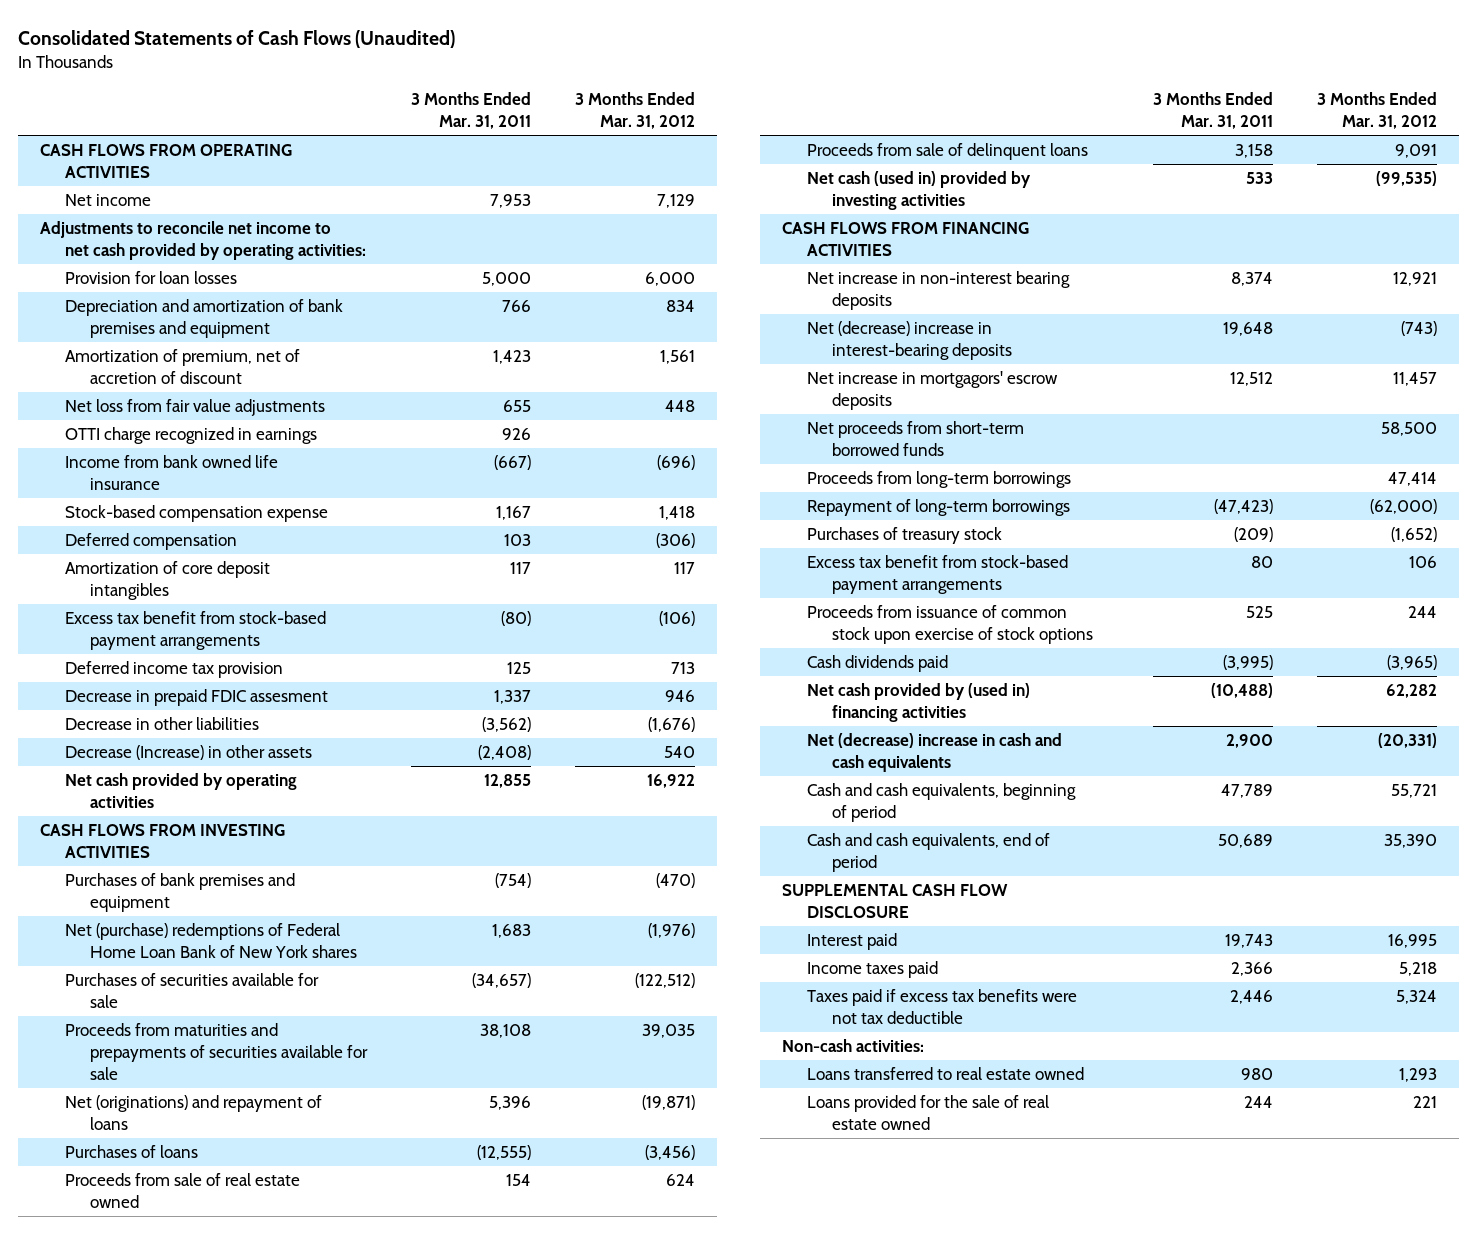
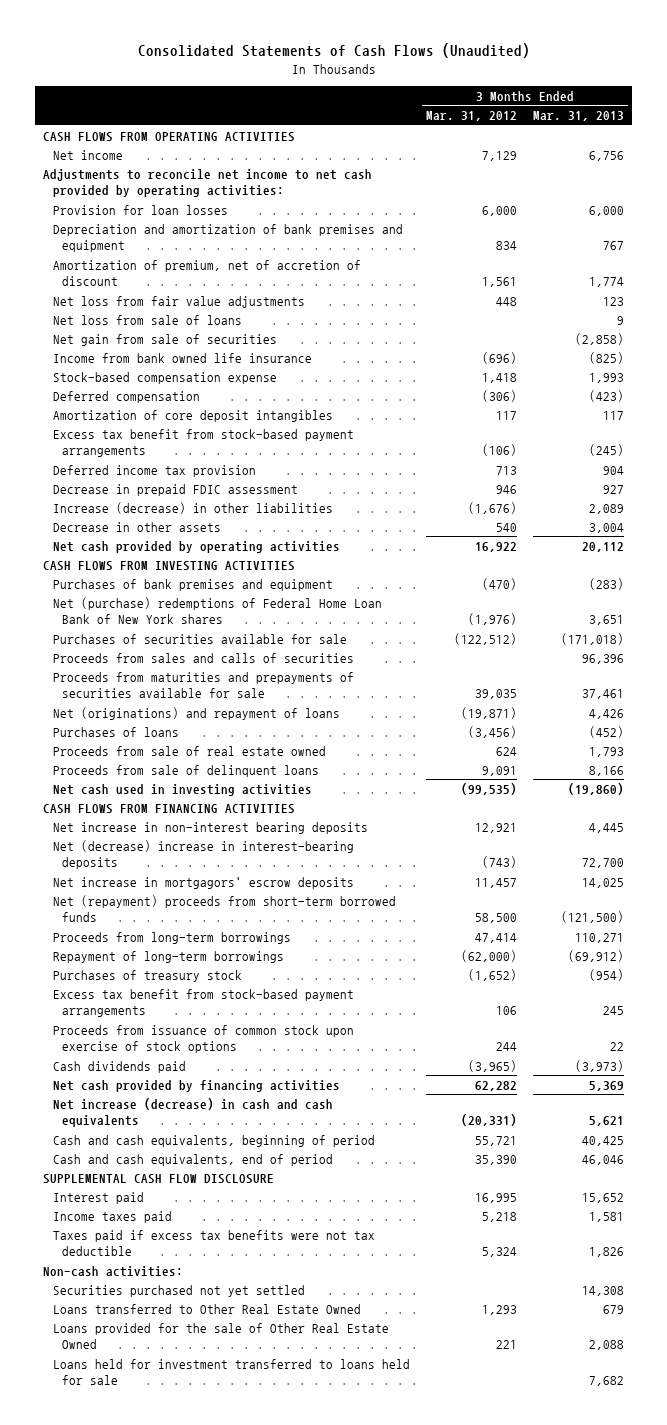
- | 3 Months Ended Mar. 31, 2011 | 3 Months Ended Mar. 31, 2012
+ | 3 Months Ended Mar. 31, 2012 | 3 Months Ended Mar. 31, 2013
- OTTI charge recognized in earnings | 926 |
+ Net loss from sale of loans | | 9
+ Net gain from sale of securities | | (2,858)
- Decrease in prepaid FDIC assesment | 1,337 | 946
- Decrease in other liabilities | (3,562) | (1,676)
- Decrease (Increase) in other assets | (2,408) | 540
+ Decrease in prepaid FDIC assessment | 946 | 927
+ Increase (decrease) in other liabilities | (1,676) | 2,089
+ Decrease in other assets | 540 | 3,004
+ Proceeds from sales and calls of securities | | 96,396
- Net cash (used in) provided by investing activities | 533 | (99,535)
+ Net cash used in investing activities | (99,535) | (19,860)
- Net proceeds from short-term borrowed funds | | 58,500
+ Net (repayment) proceeds from short-term borrowed funds | 58,500 | (121,500)
- Net cash provided by (used in) financing activities | (10,488) | 62,282
- Net (decrease) increase in cash and cash equivalents | 2,900 | (20,331)
+ Net cash provided by financing activities | 62,282 | 5,369
+ Net increase (decrease) in cash and cash equivalents | (20,331) | 5,621
- Loans transferred to real estate owned | 980 | 1,293
- Loans provided for the sale of real estate owned | 244 | 221
+ Securities purchased not yet settled | | 14,308
+ Loans transferred to Other Real Estate Owned | 1,293 | 679
+ Loans provided for the sale of Other Real Estate Owned | 221 | 2,088
+ Loans held for investment transferred to loans held for sale | | 7,682

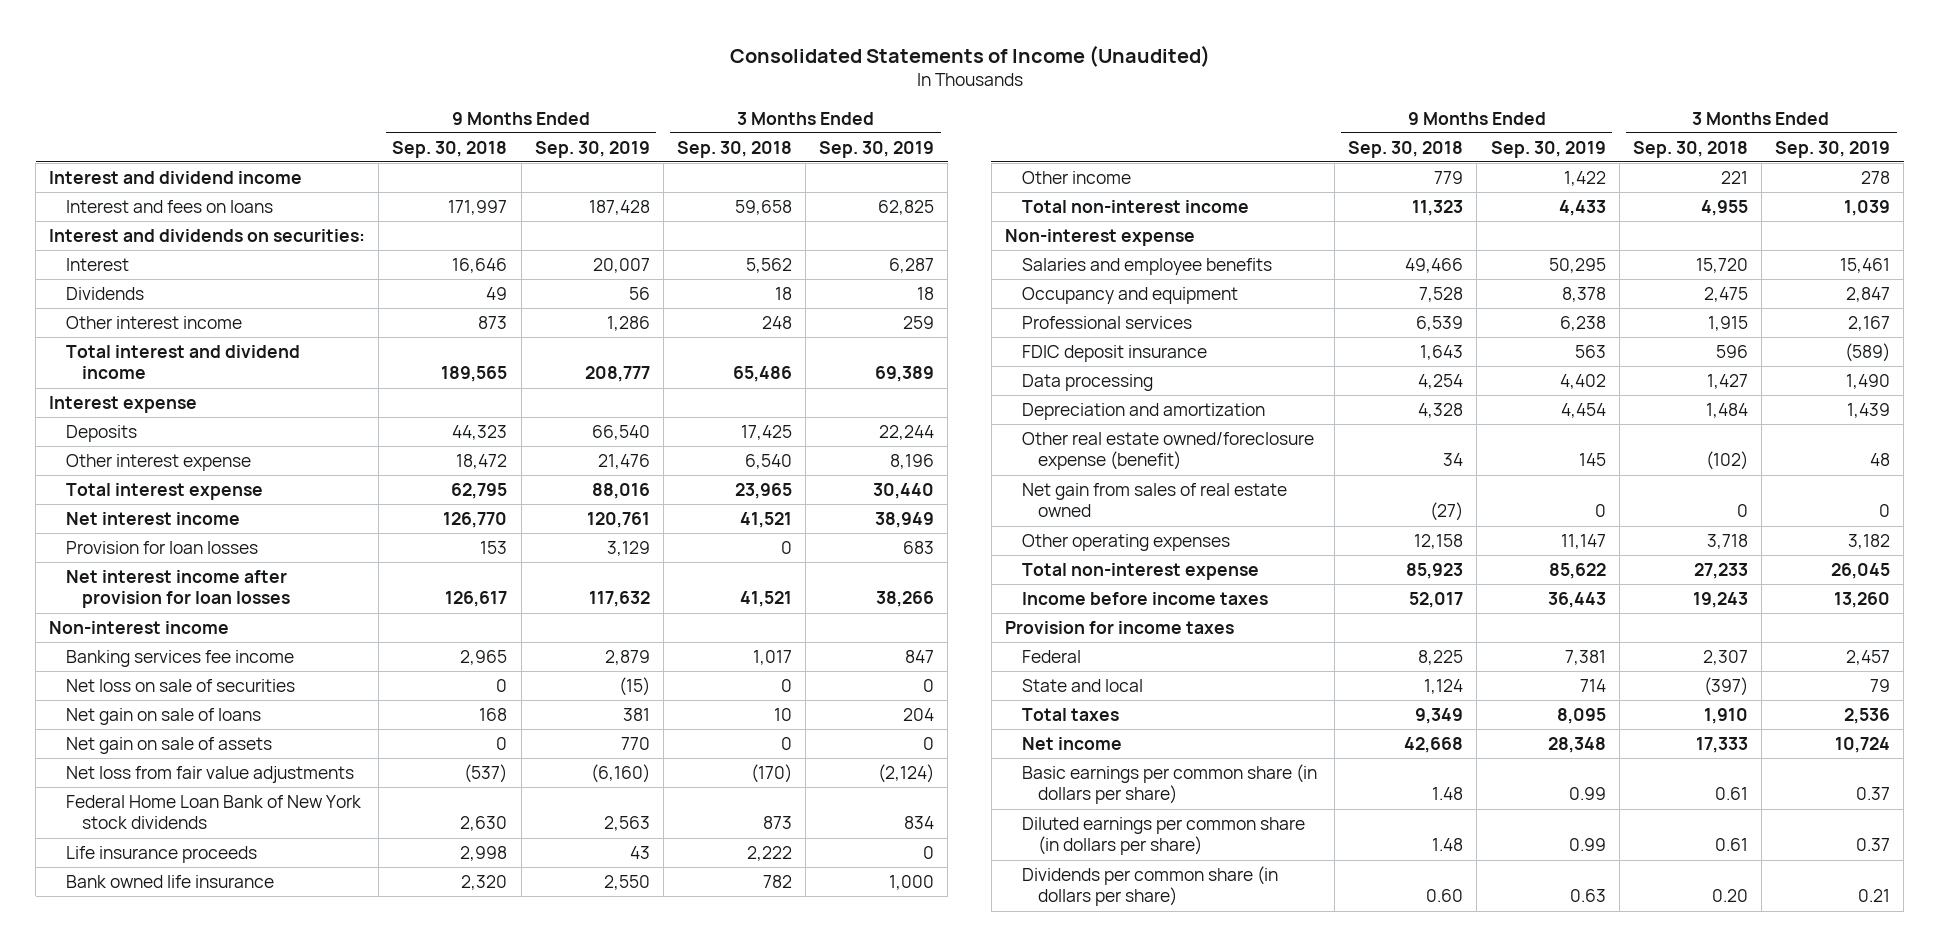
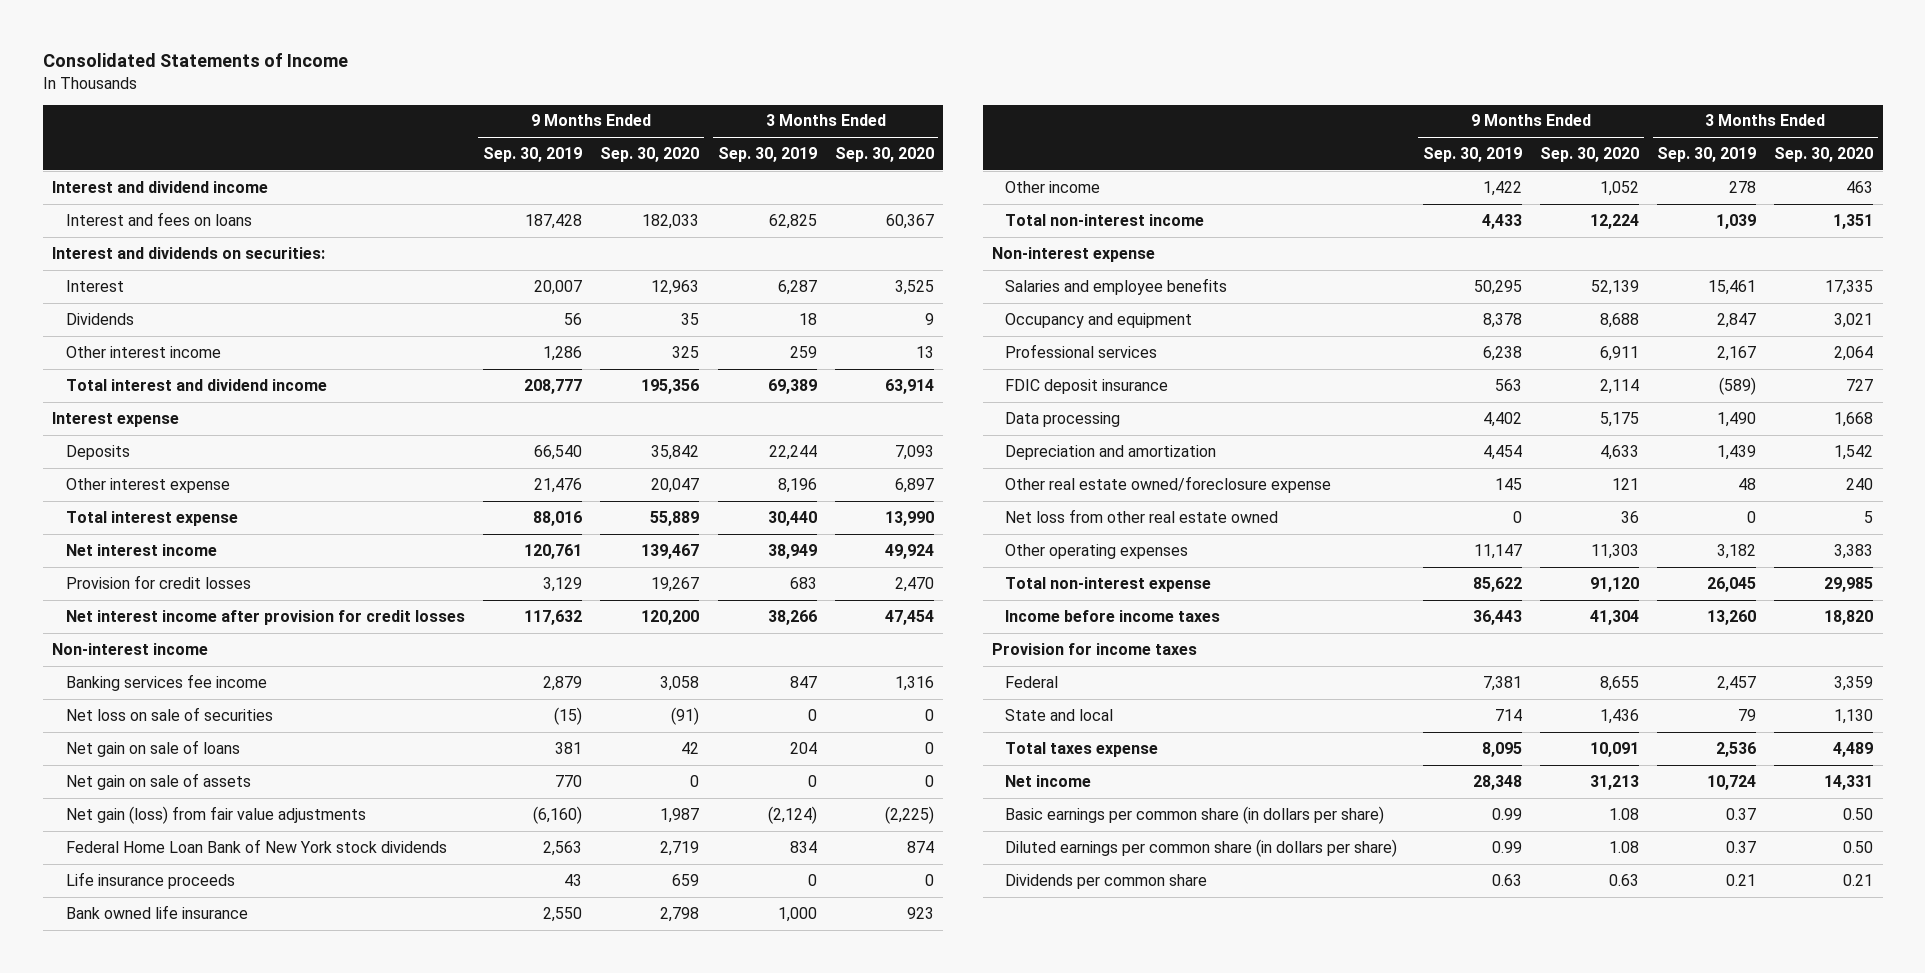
- Consolidated Statements of Income (Unaudited)
+ Consolidated Statements of Income
- | 9 Months Ended Sep. 30, 2018 | 9 Months Ended Sep. 30, 2019 | 3 Months Ended Sep. 30, 2018 | 3 Months Ended Sep. 30, 2019
+ | 9 Months Ended Sep. 30, 2019 | 9 Months Ended Sep. 30, 2020 | 3 Months Ended Sep. 30, 2019 | 3 Months Ended Sep. 30, 2020
- Provision for loan losses | 153 | 3,129 | 0 | 683
- Net interest income after provision for loan losses | 126,617 | 117,632 | 41,521 | 38,266
+ Provision for credit losses | 3,129 | 19,267 | 683 | 2,470
+ Net interest income after provision for credit losses | 117,632 | 120,200 | 38,266 | 47,454
- Net loss from fair value adjustments | (537) | (6,160) | (170) | (2,124)
+ Net gain (loss) from fair value adjustments | (6,160) | 1,987 | (2,124) | (2,225)
- Other real estate owned/foreclosure expense (benefit) | 34 | 145 | (102) | 48
- Net gain from sales of real estate owned | (27) | 0 | 0 | 0
+ Other real estate owned/foreclosure expense | 145 | 121 | 48 | 240
+ Net loss from other real estate owned | 0 | 36 | 0 | 5
- Total taxes | 9,349 | 8,095 | 1,910 | 2,536
+ Total taxes expense | 8,095 | 10,091 | 2,536 | 4,489
- Dividends per common share (in dollars per share) | 0.60 | 0.63 | 0.20 | 0.21
+ Dividends per common share | 0.63 | 0.63 | 0.21 | 0.21

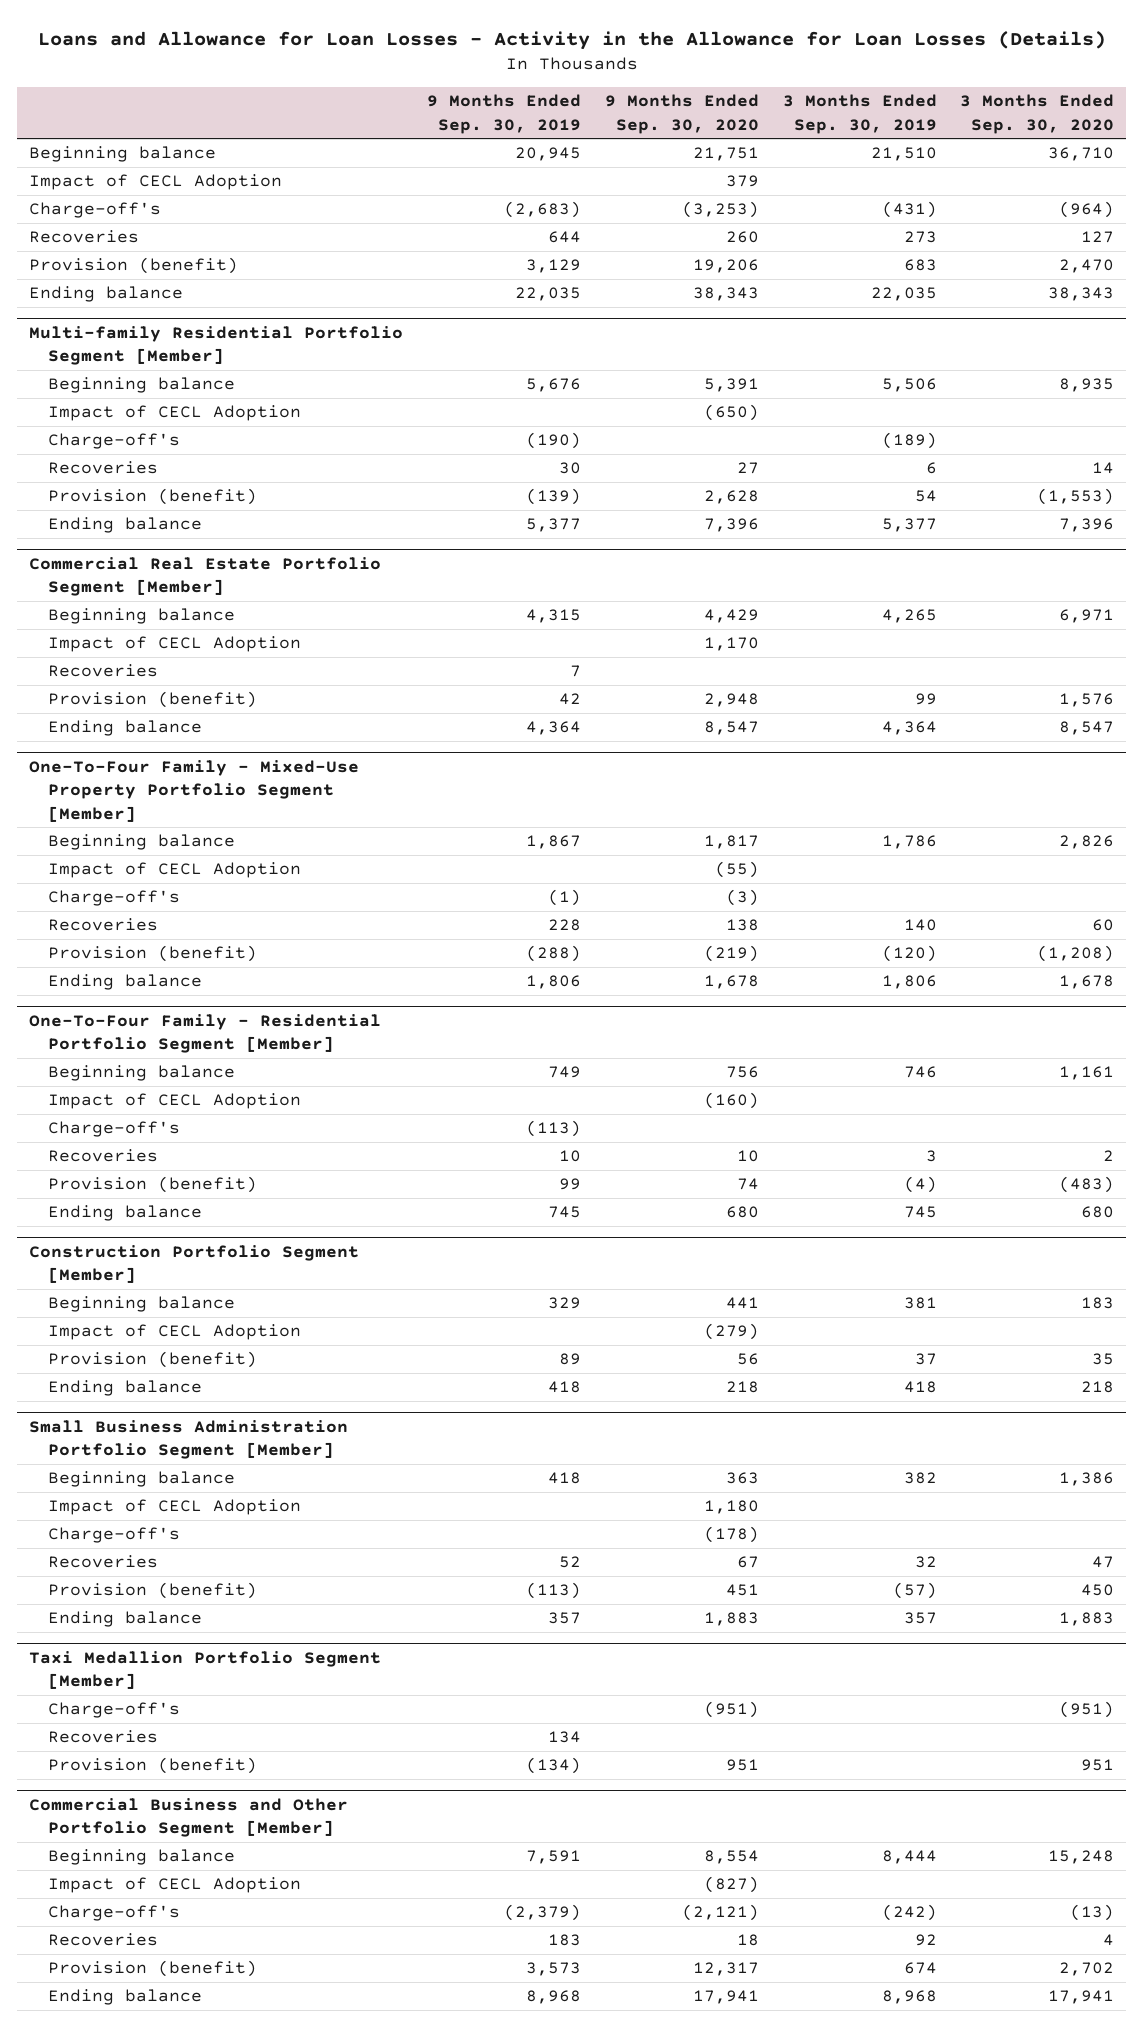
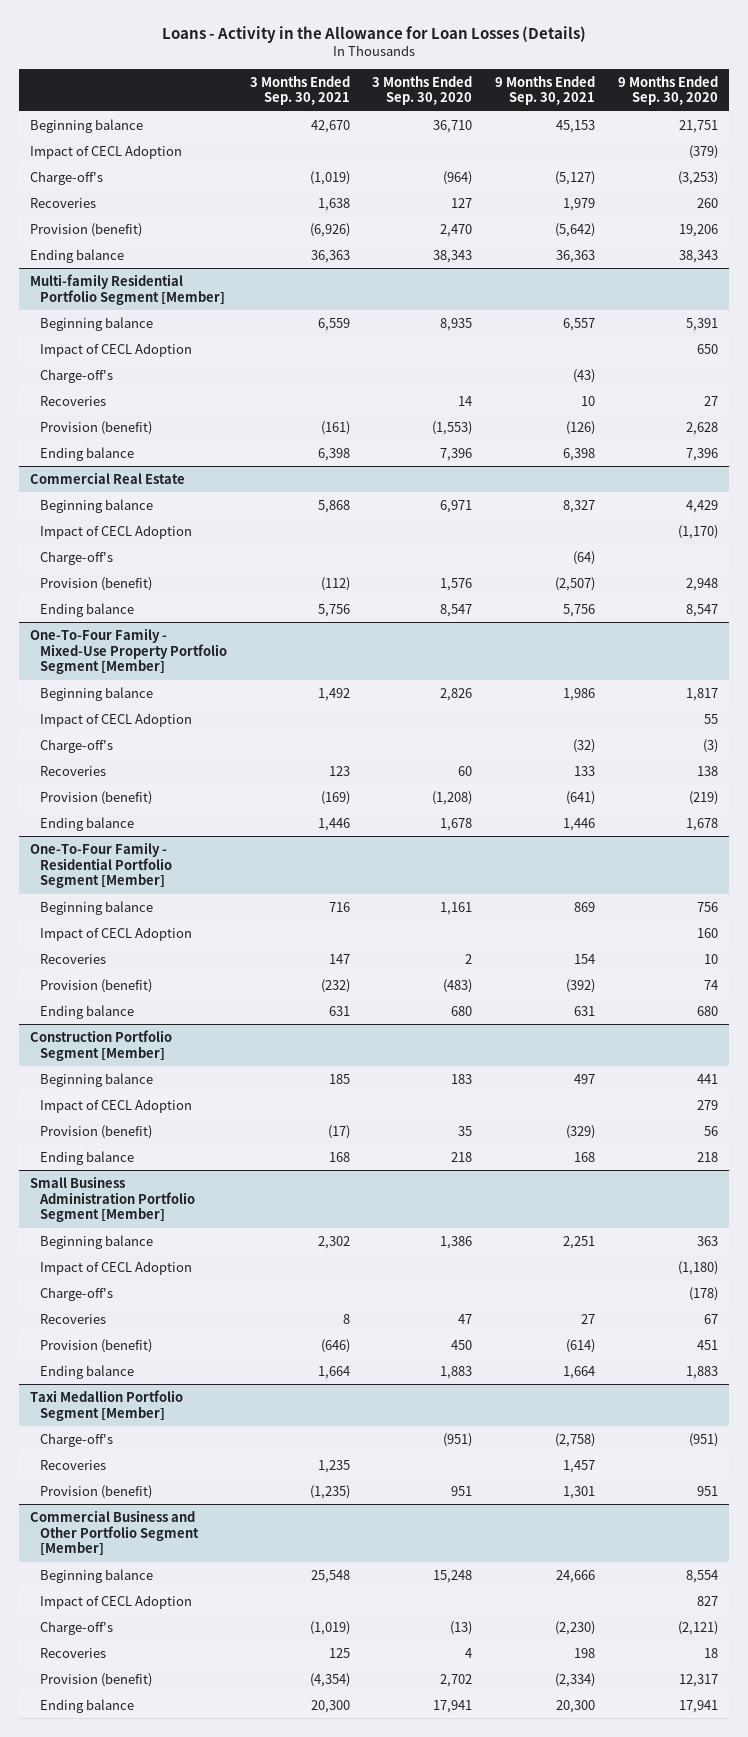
- Loans and Allowance for Loan Losses - Activity in the Allowance for Loan Losses (Details)
+ Loans - Activity in the Allowance for Loan Losses (Details)
- | 9 Months Ended Sep. 30, 2019 | 9 Months Ended Sep. 30, 2020 | 3 Months Ended Sep. 30, 2019 | 3 Months Ended Sep. 30, 2020
+ | 3 Months Ended Sep. 30, 2021 | 3 Months Ended Sep. 30, 2020 | 9 Months Ended Sep. 30, 2021 | 9 Months Ended Sep. 30, 2020
- Impact of CECL Adoption | | 379 | |
+ Impact of CECL Adoption | | | | (379)
@ Multi-family Residential Portfolio Segment [Member]
- Impact of CECL Adoption | | (650) | |
+ Impact of CECL Adoption | | | | 650
- Commercial Real Estate Portfolio Segment [Member]
+ Commercial Real Estate
- Impact of CECL Adoption | | 1,170 | |
- Recoveries | 7 | | |
+ Impact of CECL Adoption | | | | (1,170)
+ Charge-off's | | | (64) |
@ One-To-Four Family - Mixed-Use Property Portfolio Segment [Member]
- Impact of CECL Adoption | | (55) | |
+ Impact of CECL Adoption | | | | 55
@ One-To-Four Family - Residential Portfolio Segment [Member]
- Impact of CECL Adoption | | (160) | |
- Charge-off's | (113) | | |
+ Impact of CECL Adoption | | | | 160
@ Construction Portfolio Segment [Member]
- Impact of CECL Adoption | | (279) | |
+ Impact of CECL Adoption | | | | 279
@ Small Business Administration Portfolio Segment [Member]
- Impact of CECL Adoption | | 1,180 | |
+ Impact of CECL Adoption | | | | (1,180)
@ Commercial Business and Other Portfolio Segment [Member]
- Impact of CECL Adoption | | (827) | |
+ Impact of CECL Adoption | | | | 827

